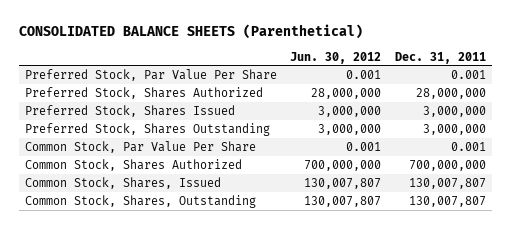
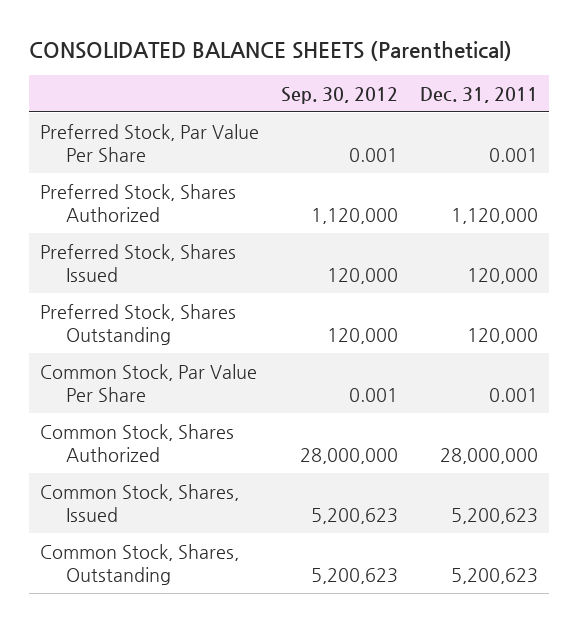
- | Jun. 30, 2012 | Dec. 31, 2011
+ | Sep. 30, 2012 | Dec. 31, 2011
- Preferred Stock, Shares Authorized | 28,000,000 | 28,000,000
- Preferred Stock, Shares Issued | 3,000,000 | 3,000,000
- Preferred Stock, Shares Outstanding | 3,000,000 | 3,000,000
+ Preferred Stock, Shares Authorized | 1,120,000 | 1,120,000
+ Preferred Stock, Shares Issued | 120,000 | 120,000
+ Preferred Stock, Shares Outstanding | 120,000 | 120,000
- Common Stock, Shares Authorized | 700,000,000 | 700,000,000
- Common Stock, Shares, Issued | 130,007,807 | 130,007,807
- Common Stock, Shares, Outstanding | 130,007,807 | 130,007,807
+ Common Stock, Shares Authorized | 28,000,000 | 28,000,000
+ Common Stock, Shares, Issued | 5,200,623 | 5,200,623
+ Common Stock, Shares, Outstanding | 5,200,623 | 5,200,623

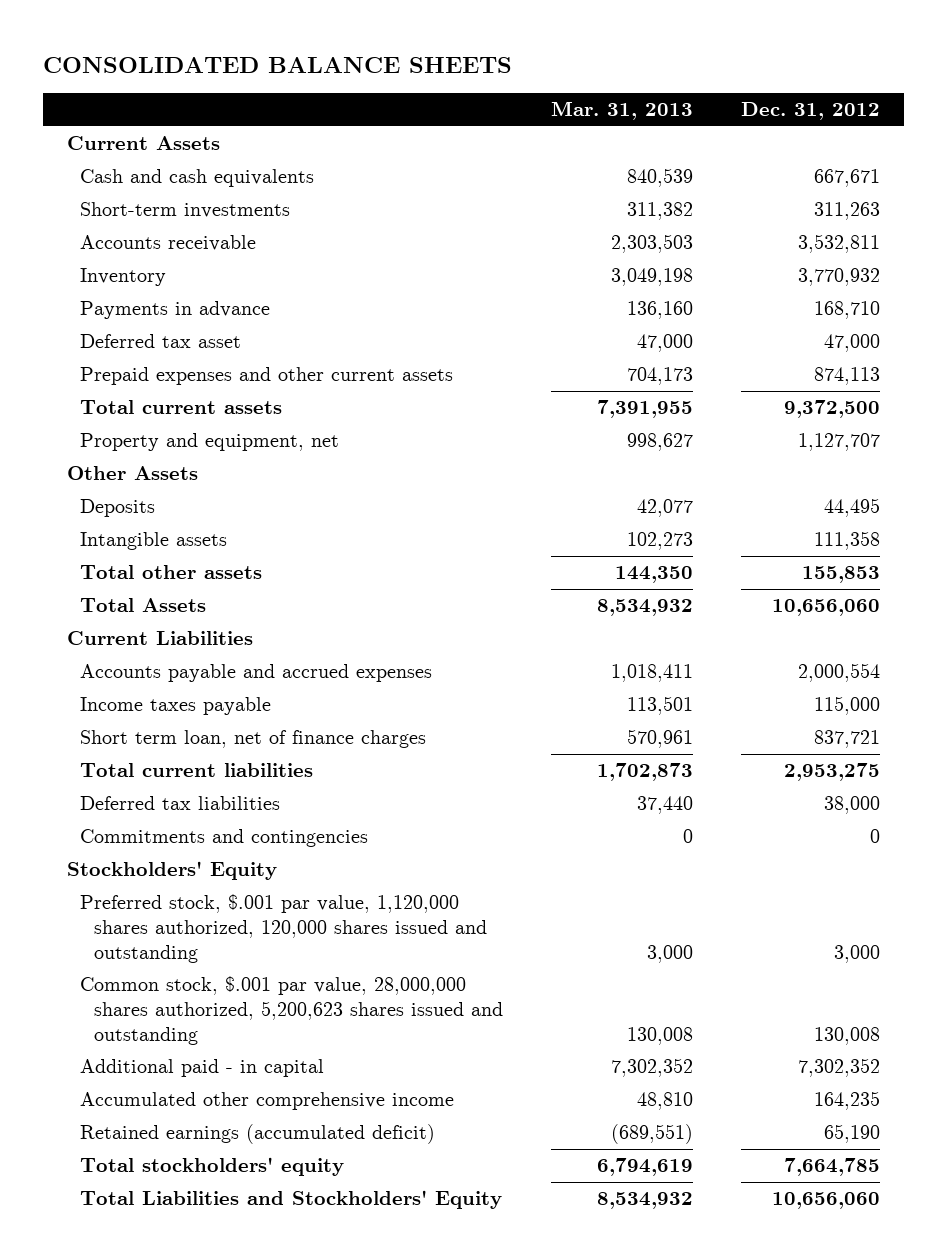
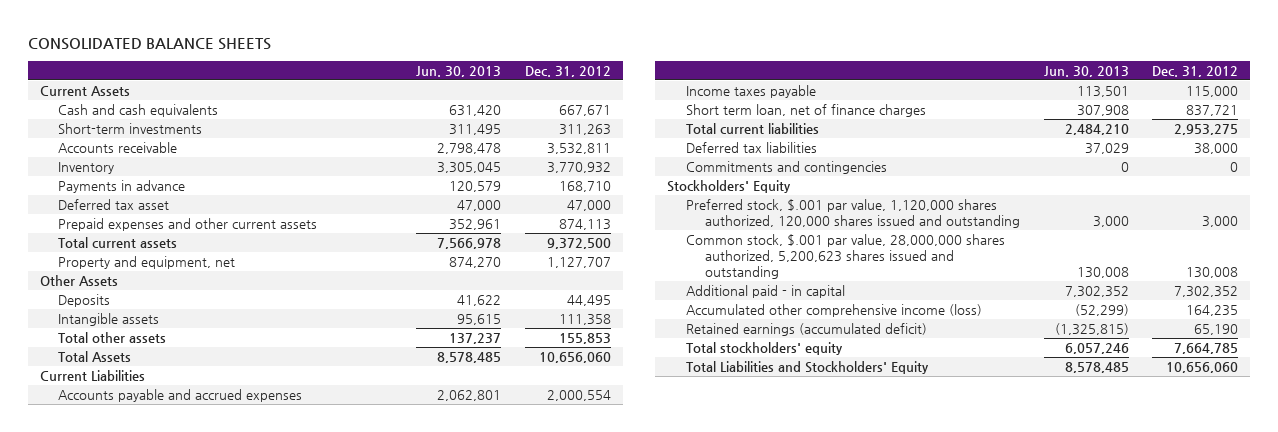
- | Mar. 31, 2013 | Dec. 31, 2012
+ | Jun. 30, 2013 | Dec. 31, 2012
- Accumulated other comprehensive income | 48,810 | 164,235
+ Accumulated other comprehensive income (loss) | (52,299) | 164,235

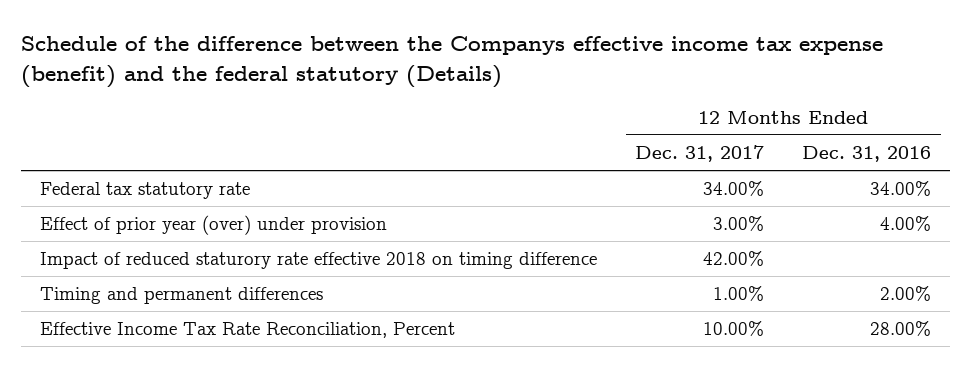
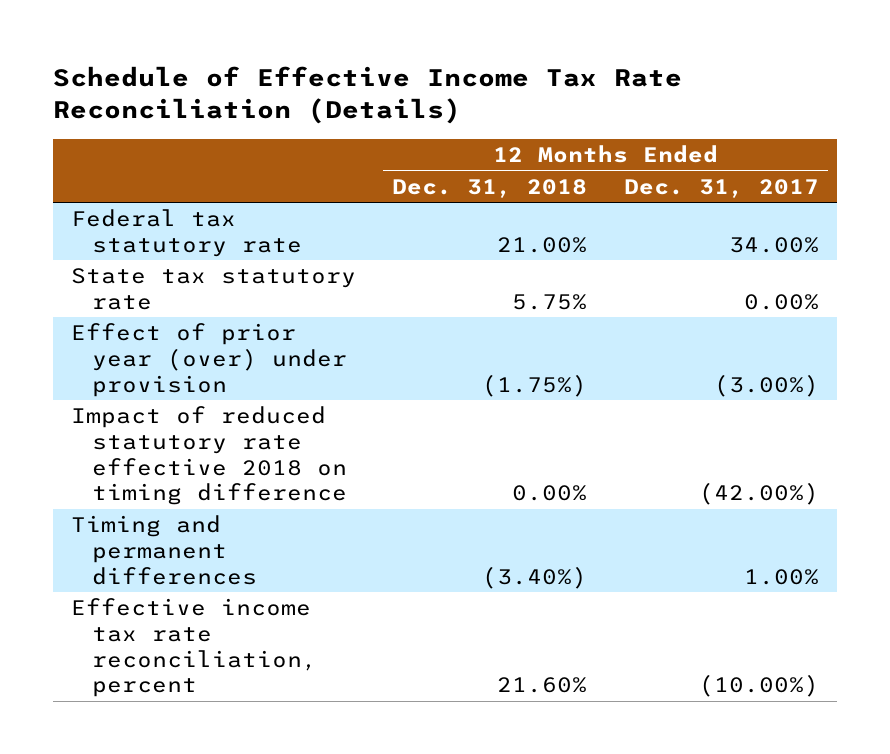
- Schedule of the difference between the Companys effective income tax expense (benefit) and the federal statutory (Details)
+ Schedule of Effective Income Tax Rate Reconciliation (Details)
- | 12 Months Ended Dec. 31, 2017 | 12 Months Ended Dec. 31, 2016
+ | 12 Months Ended Dec. 31, 2018 | 12 Months Ended Dec. 31, 2017
- Effect of prior year (over) under provision | 3.00% | 4.00%
- Impact of reduced staturory rate effective 2018 on timing difference | 42.00% |
+ State tax statutory rate | 5.75% | 0.00%
+ Effect of prior year (over) under provision | (1.75%) | (3.00%)
+ Impact of reduced statutory rate effective 2018 on timing difference | 0.00% | (42.00%)
- Effective Income Tax Rate Reconciliation, Percent | 10.00% | 28.00%
+ Effective income tax rate reconciliation, percent | 21.60% | (10.00%)

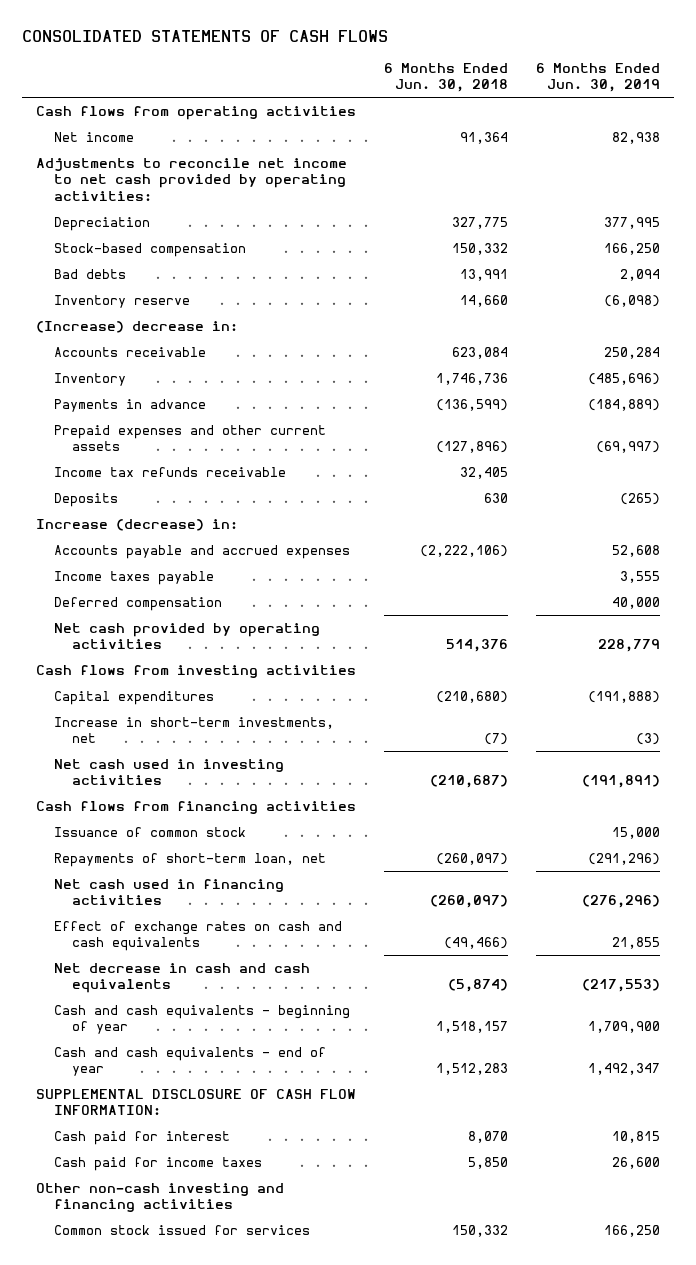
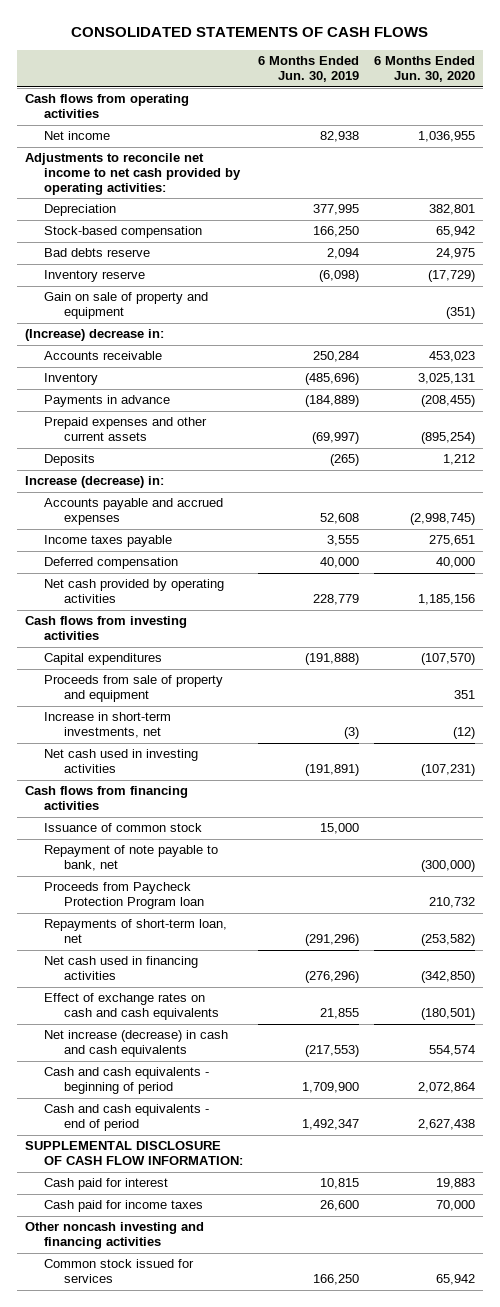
- | 6 Months Ended Jun. 30, 2018 | 6 Months Ended Jun. 30, 2019
+ | 6 Months Ended Jun. 30, 2019 | 6 Months Ended Jun. 30, 2020
- Bad debts | 13,991 | 2,094
+ Bad debts reserve | 2,094 | 24,975
+ Gain on sale of property and equipment | | (351)
- Income tax refunds receivable | 32,405 |
+ Proceeds from sale of property and equipment | | 351
+ Repayment of note payable to bank, net | | (300,000)
+ Proceeds from Paycheck Protection Program loan | | 210,732
- Net decrease in cash and cash equivalents | (5,874) | (217,553)
- Cash and cash equivalents - beginning of year | 1,518,157 | 1,709,900
- Cash and cash equivalents - end of year | 1,512,283 | 1,492,347
+ Net increase (decrease) in cash and cash equivalents | (217,553) | 554,574
+ Cash and cash equivalents - beginning of period | 1,709,900 | 2,072,864
+ Cash and cash equivalents - end of period | 1,492,347 | 2,627,438
- Other non-cash investing and financing activities
+ Other noncash investing and financing activities

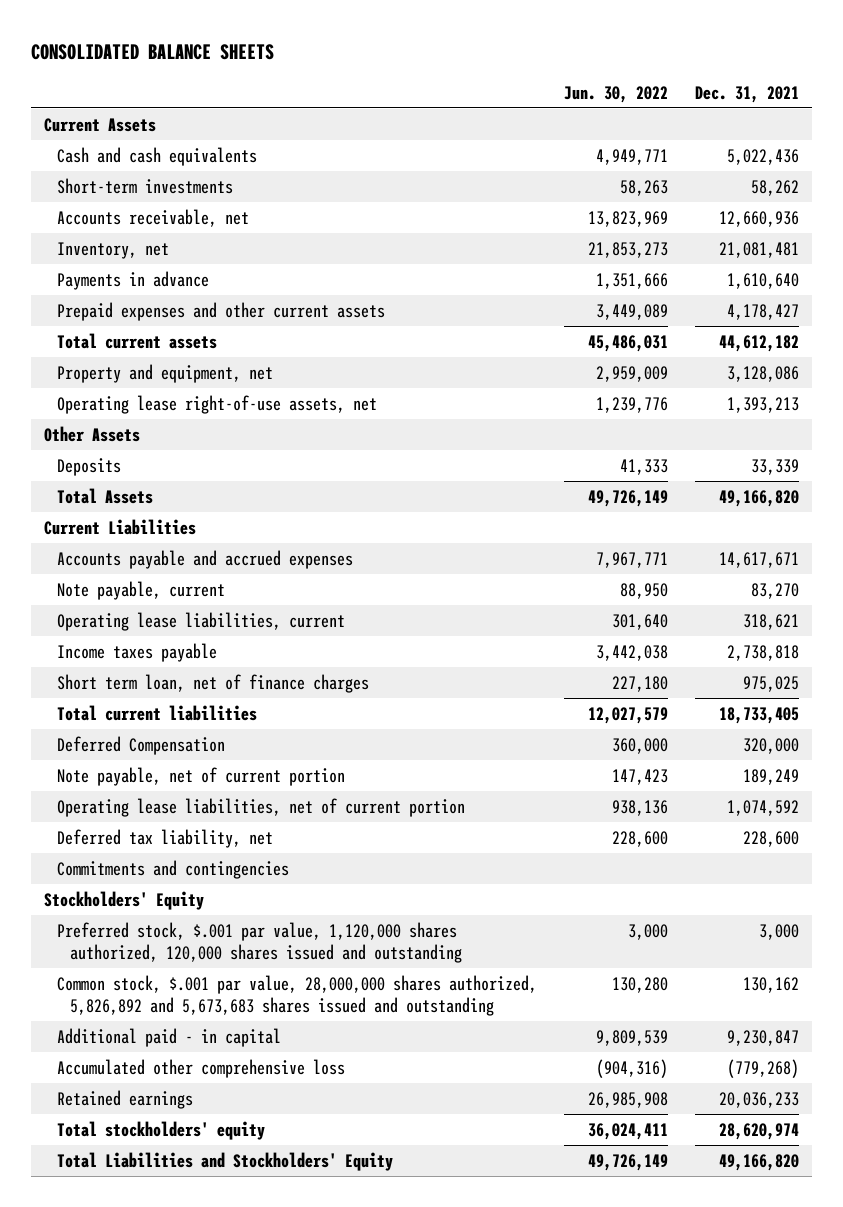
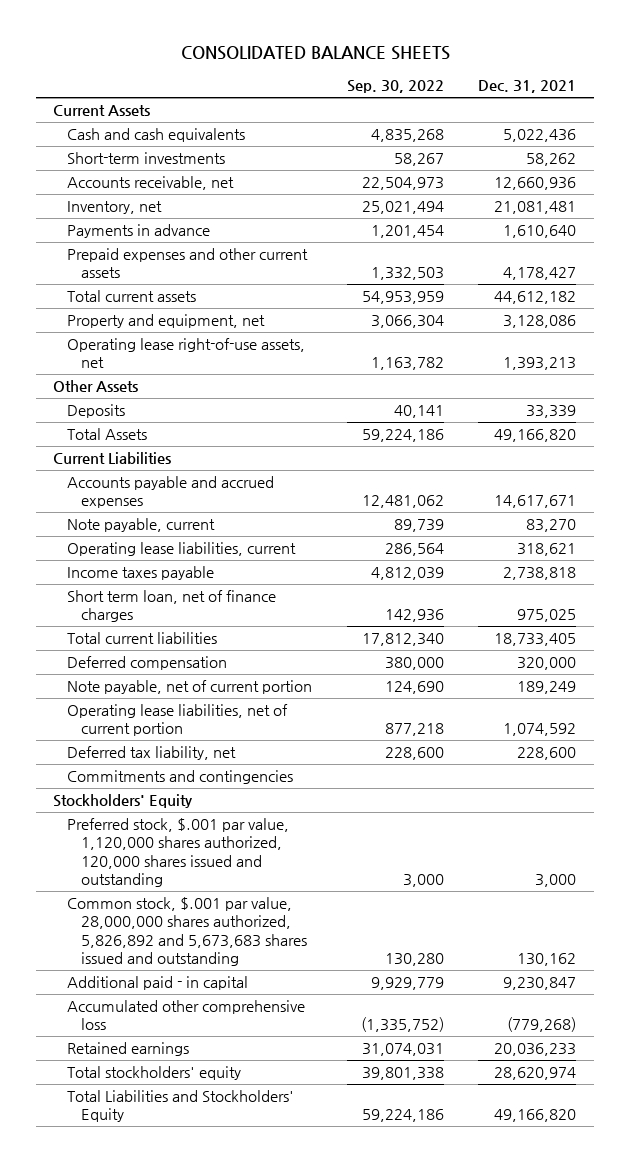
- | Jun. 30, 2022 | Dec. 31, 2021
+ | Sep. 30, 2022 | Dec. 31, 2021
- Deferred Compensation | 360,000 | 320,000
+ Deferred compensation | 380,000 | 320,000

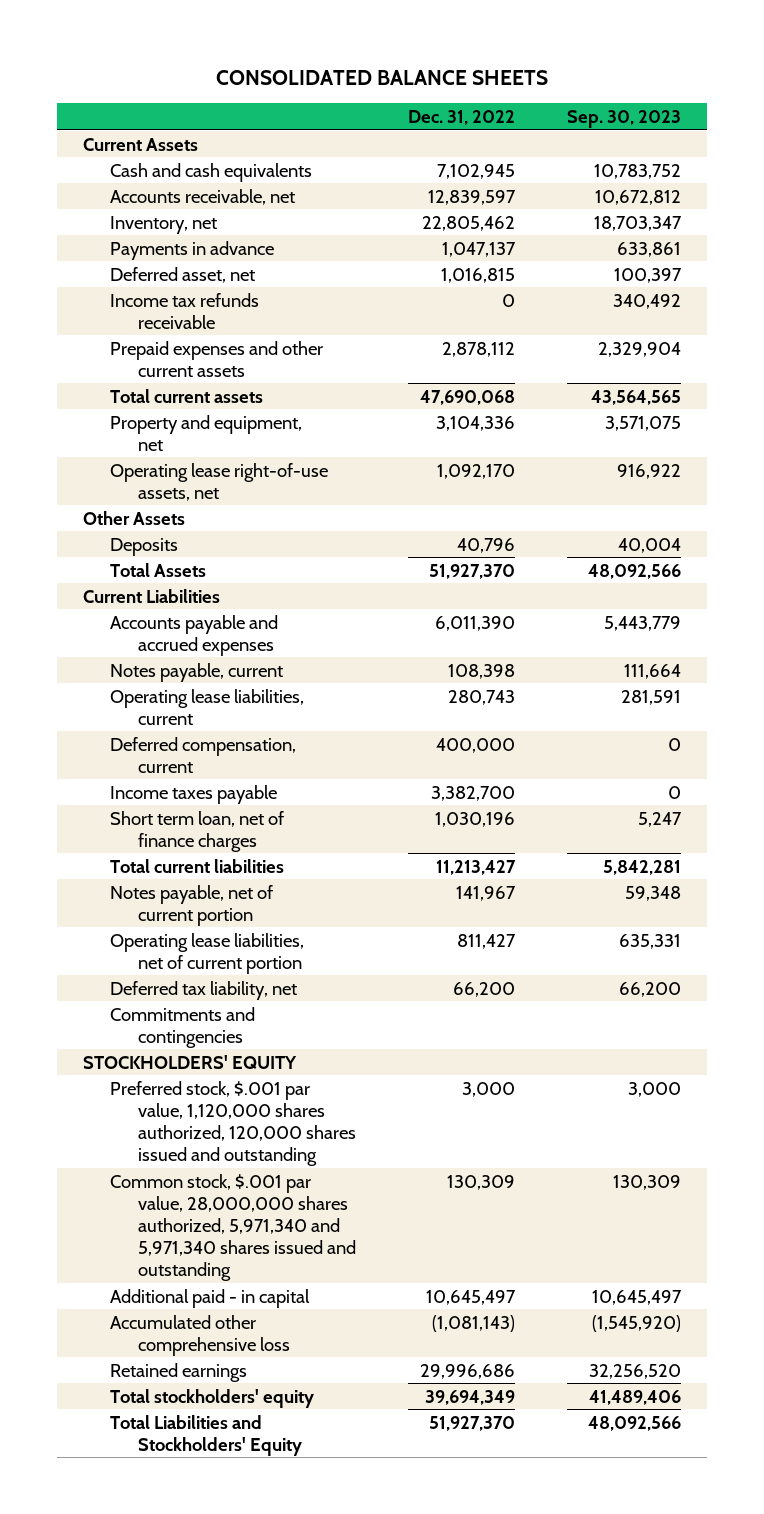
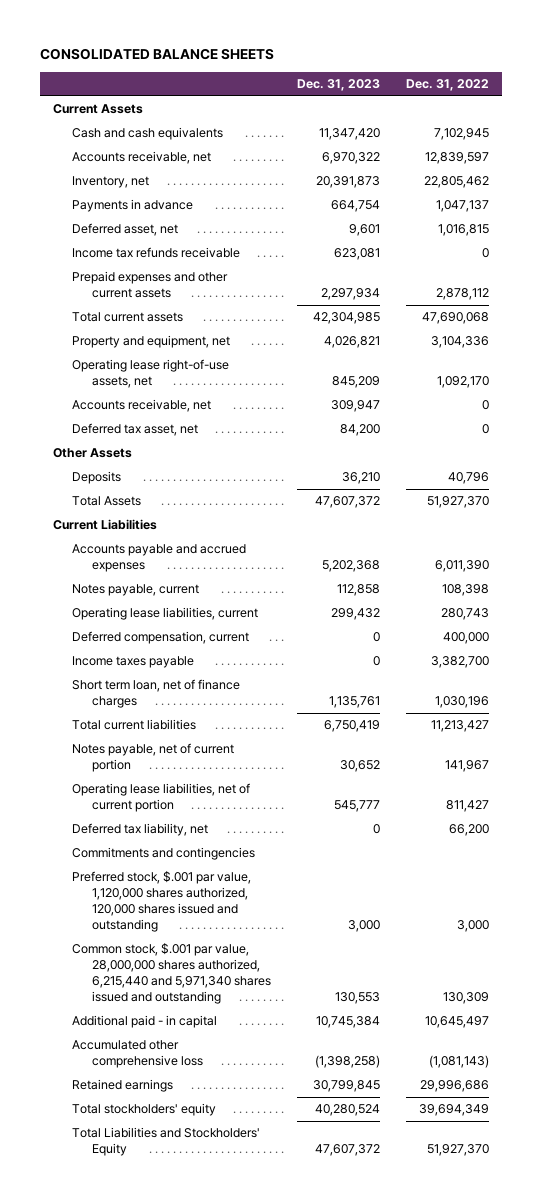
- | Dec. 31, 2022 | Sep. 30, 2023
+ | Dec. 31, 2023 | Dec. 31, 2022
+ Accounts receivable, net | 309,947 | 0
+ Deferred tax asset, net | 84,200 | 0
- STOCKHOLDERS' EQUITY
- Common stock, $.001 par value, 28,000,000 shares authorized, 5,971,340 and 5,971,340 shares issued and outstanding | 130,309 | 130,309
+ Common stock, $.001 par value, 28,000,000 shares authorized, 6,215,440 and 5,971,340 shares issued and outstanding | 130,553 | 130,309

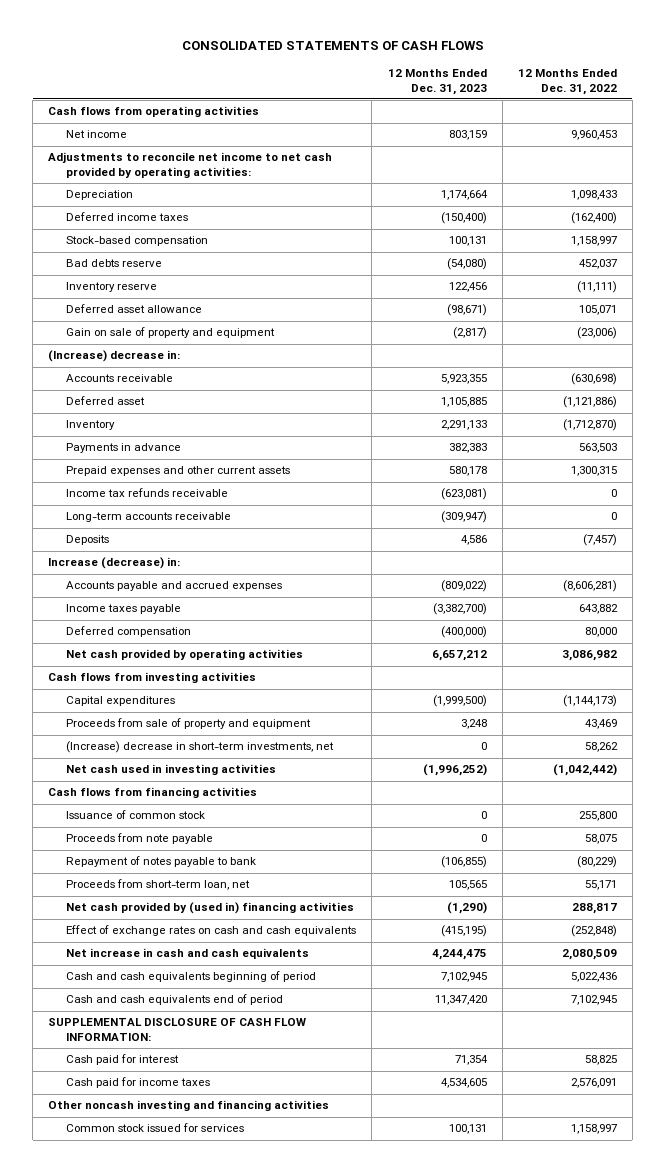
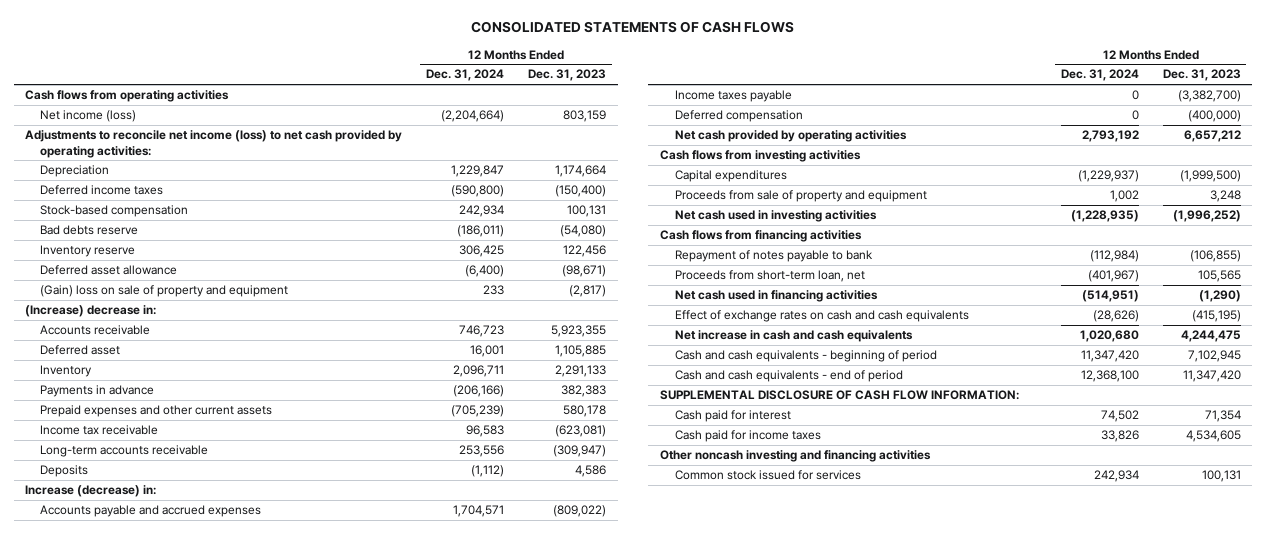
- | 12 Months Ended Dec. 31, 2023 | 12 Months Ended Dec. 31, 2022
+ | 12 Months Ended Dec. 31, 2024 | 12 Months Ended Dec. 31, 2023
- Net income | 803,159 | 9,960,453
- Adjustments to reconcile net income to net cash provided by operating activities:
+ Net income (loss) | (2,204,664) | 803,159
+ Adjustments to reconcile net income (loss) to net cash provided by operating activities:
- Gain on sale of property and equipment | (2,817) | (23,006)
+ (Gain) loss on sale of property and equipment | 233 | (2,817)
- Income tax refunds receivable | (623,081) | 0
+ Income tax receivable | 96,583 | (623,081)
- (Increase) decrease in short-term investments, net | 0 | 58,262
- Issuance of common stock | 0 | 255,800
- Proceeds from note payable | 0 | 58,075
- Net cash provided by (used in) financing activities | (1,290) | 288,817
+ Net cash used in financing activities | (514,951) | (1,290)
- Cash and cash equivalents beginning of period | 7,102,945 | 5,022,436
- Cash and cash equivalents end of period | 11,347,420 | 7,102,945
+ Cash and cash equivalents - beginning of period | 11,347,420 | 7,102,945
+ Cash and cash equivalents - end of period | 12,368,100 | 11,347,420

